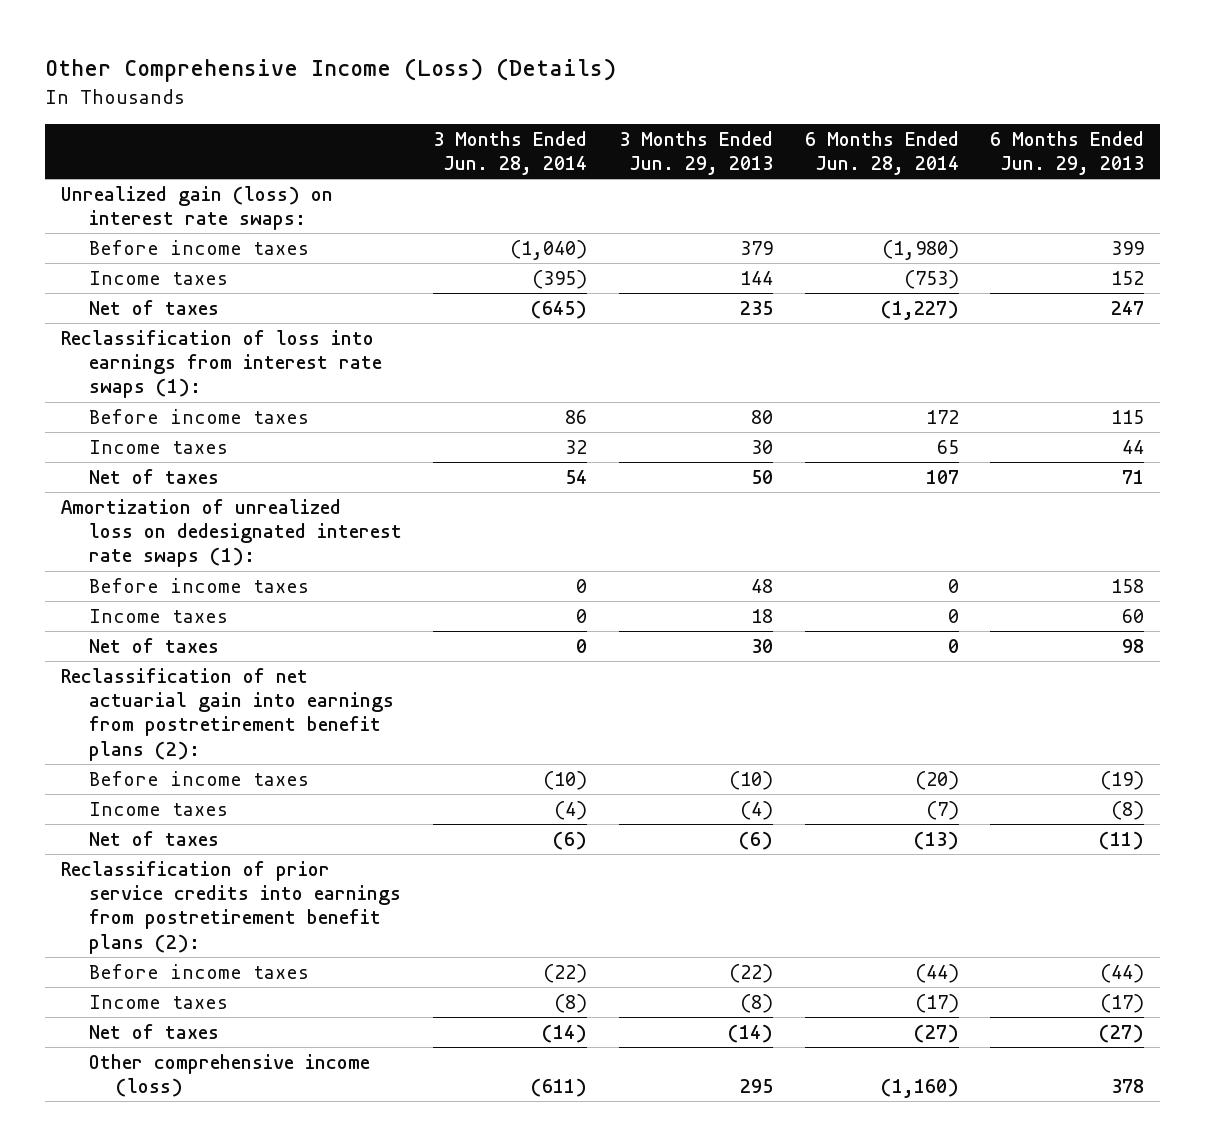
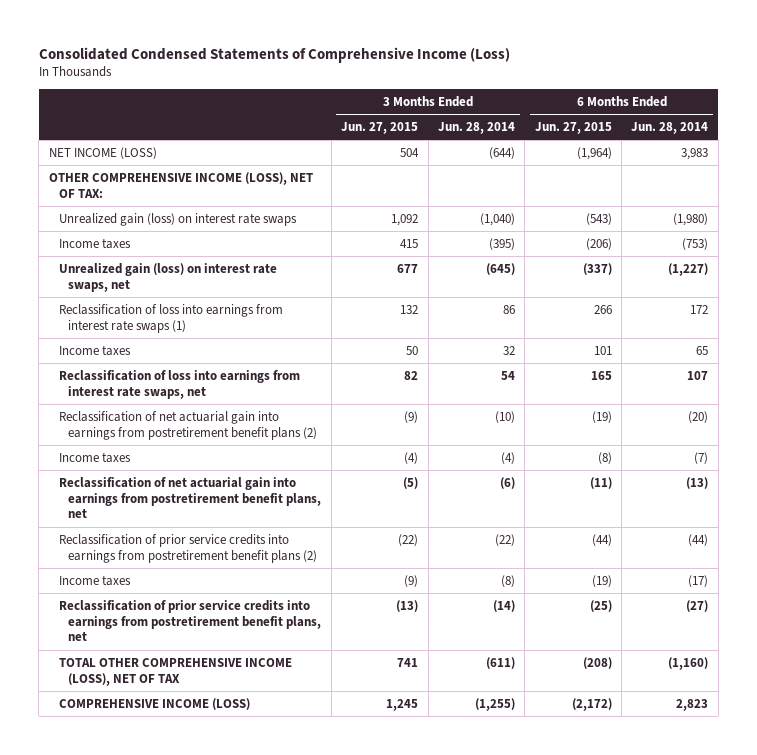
- Other Comprehensive Income (Loss) (Details)
+ Consolidated Condensed Statements of Comprehensive Income (Loss)
- | 3 Months Ended Jun. 28, 2014 | 3 Months Ended Jun. 29, 2013 | 6 Months Ended Jun. 28, 2014 | 6 Months Ended Jun. 29, 2013
+ | 3 Months Ended Jun. 27, 2015 | 3 Months Ended Jun. 28, 2014 | 6 Months Ended Jun. 27, 2015 | 6 Months Ended Jun. 28, 2014
- Unrealized gain (loss) on interest rate swaps:
- Before income taxes | (1,040) | 379 | (1,980) | 399
+ NET INCOME (LOSS) | 504 | (644) | (1,964) | 3,983
+ OTHER COMPREHENSIVE INCOME (LOSS), NET OF TAX:
+ Unrealized gain (loss) on interest rate swaps | 1,092 | (1,040) | (543) | (1,980)
- Net of taxes | (645) | 235 | (1,227) | 247
- Reclassification of loss into earnings from interest rate swaps (1):
- Before income taxes | 86 | 80 | 172 | 115
+ Unrealized gain (loss) on interest rate swaps, net | 677 | (645) | (337) | (1,227)
+ Reclassification of loss into earnings from interest rate swaps (1) | 132 | 86 | 266 | 172
- Net of taxes | 54 | 50 | 107 | 71
- Amortization of unrealized loss on dedesignated interest rate swaps (1):
- Before income taxes | 0 | 48 | 0 | 158
- Income taxes | 0 | 18 | 0 | 60
- Net of taxes | 0 | 30 | 0 | 98
- Reclassification of net actuarial gain into earnings from postretirement benefit plans (2):
- Before income taxes | (10) | (10) | (20) | (19)
+ Reclassification of loss into earnings from interest rate swaps, net | 82 | 54 | 165 | 107
+ Reclassification of net actuarial gain into earnings from postretirement benefit plans (2) | (9) | (10) | (19) | (20)
- Net of taxes | (6) | (6) | (13) | (11)
- Reclassification of prior service credits into earnings from postretirement benefit plans (2):
- Before income taxes | (22) | (22) | (44) | (44)
+ Reclassification of net actuarial gain into earnings from postretirement benefit plans, net | (5) | (6) | (11) | (13)
+ Reclassification of prior service credits into earnings from postretirement benefit plans (2) | (22) | (22) | (44) | (44)
- Net of taxes | (14) | (14) | (27) | (27)
- Other comprehensive income (loss) | (611) | 295 | (1,160) | 378
+ Reclassification of prior service credits into earnings from postretirement benefit plans, net | (13) | (14) | (25) | (27)
+ TOTAL OTHER COMPREHENSIVE INCOME (LOSS), NET OF TAX | 741 | (611) | (208) | (1,160)
+ COMPREHENSIVE INCOME (LOSS) | 1,245 | (1,255) | (2,172) | 2,823

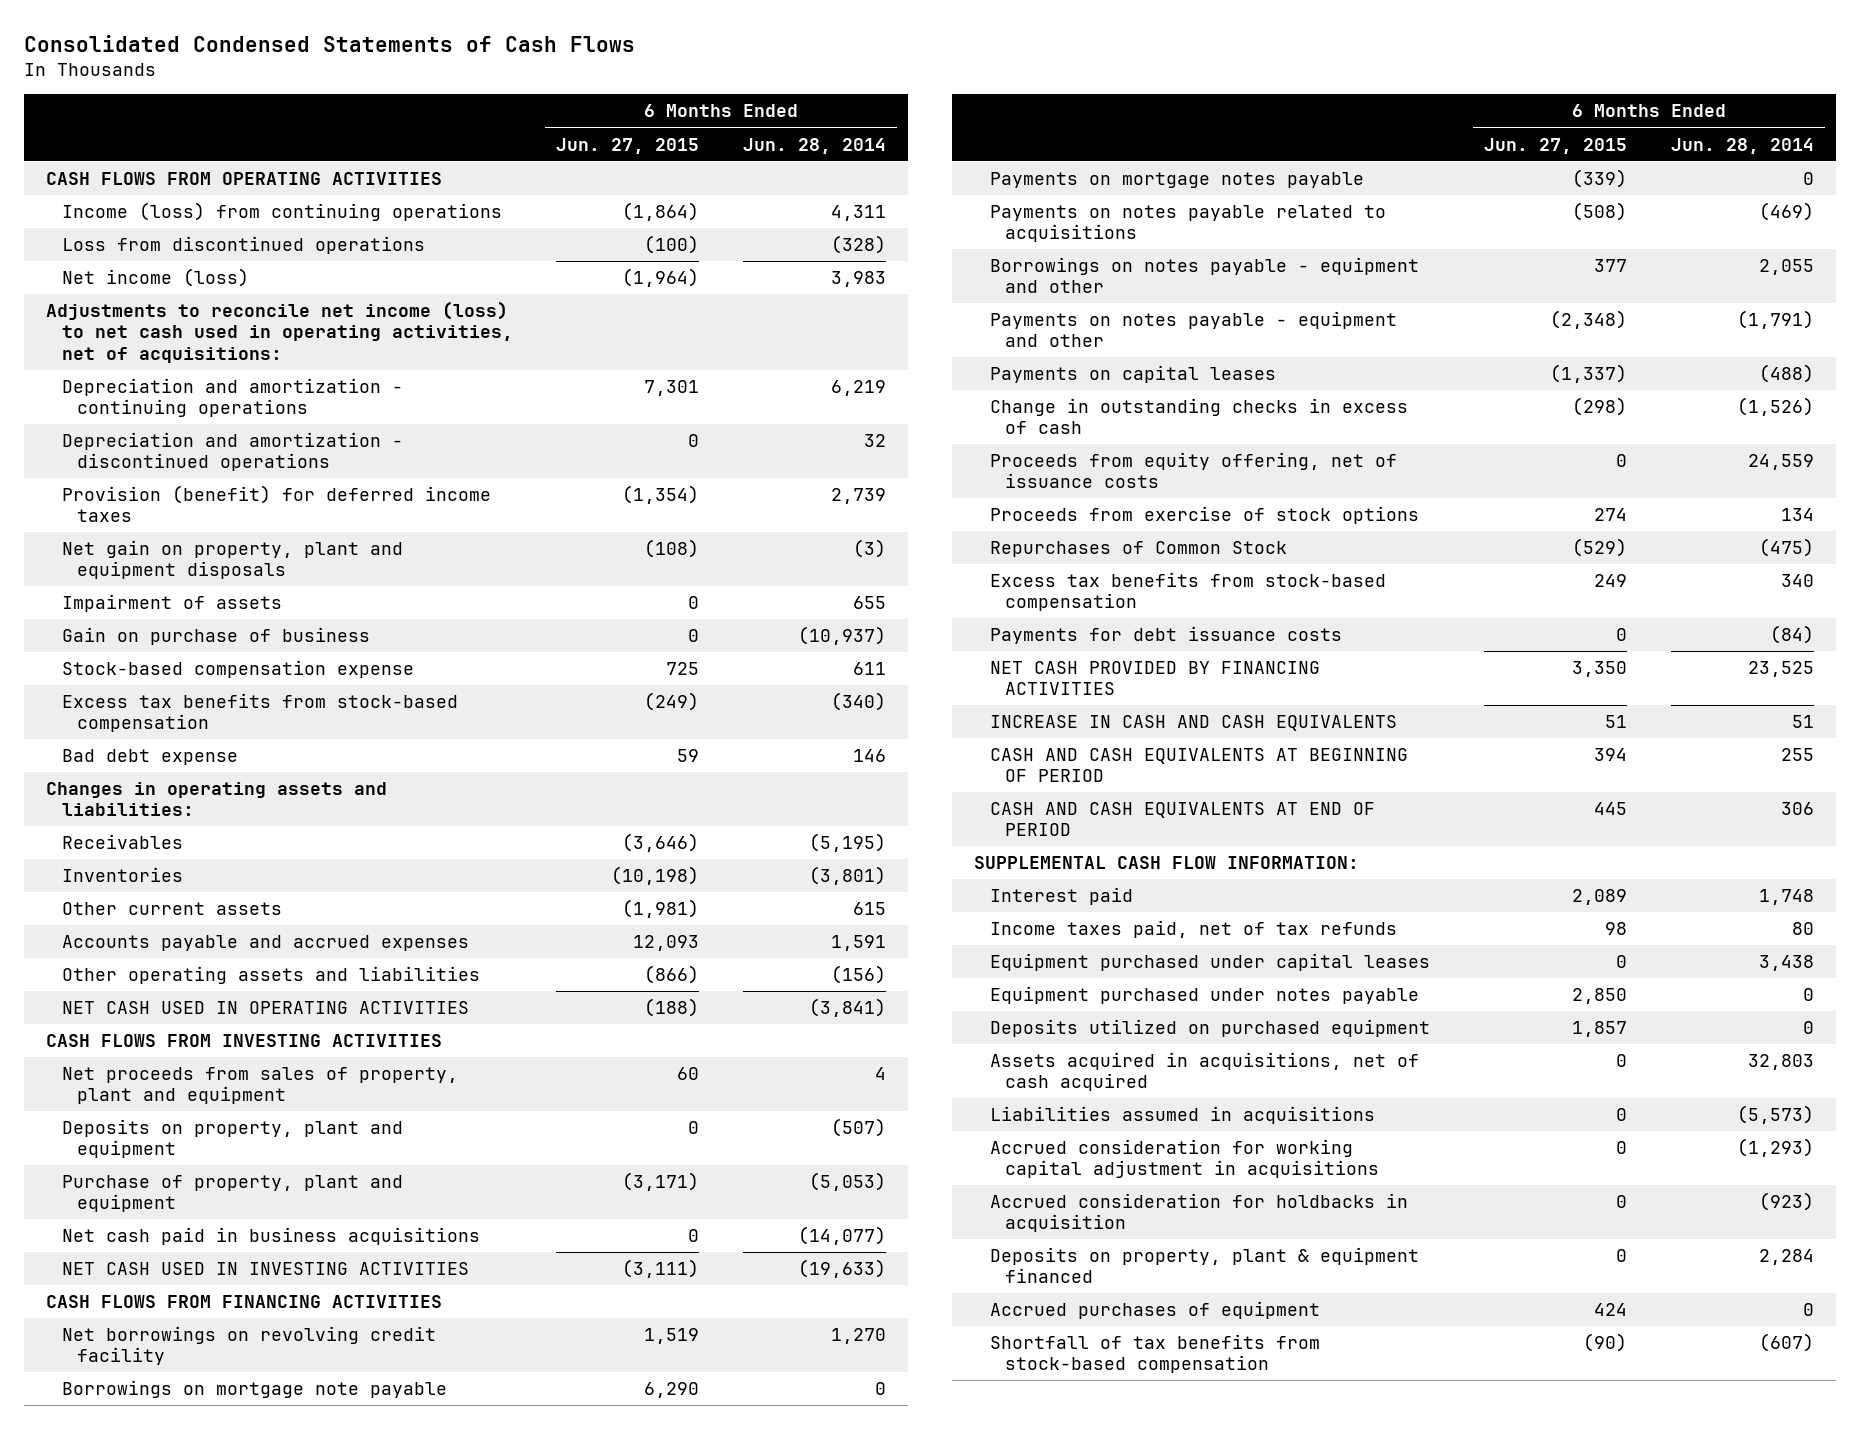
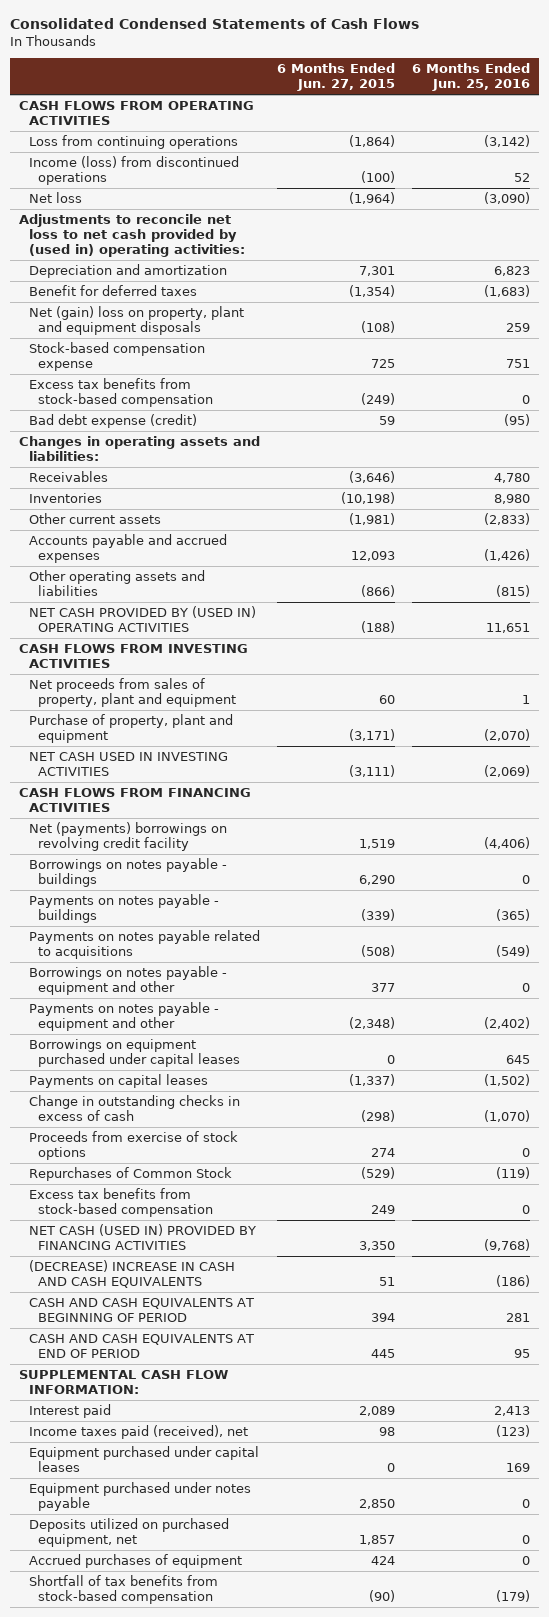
- | 6 Months Ended Jun. 27, 2015 | 6 Months Ended Jun. 28, 2014
+ | 6 Months Ended Jun. 27, 2015 | 6 Months Ended Jun. 25, 2016
- Income (loss) from continuing operations | (1,864) | 4,311
- Loss from discontinued operations | (100) | (328)
- Net income (loss) | (1,964) | 3,983
- Adjustments to reconcile net income (loss) to net cash used in operating activities, net of acquisitions:
- Depreciation and amortization - continuing operations | 7,301 | 6,219
- Depreciation and amortization - discontinued operations | 0 | 32
- Provision (benefit) for deferred income taxes | (1,354) | 2,739
- Net gain on property, plant and equipment disposals | (108) | (3)
- Impairment of assets | 0 | 655
- Gain on purchase of business | 0 | (10,937)
+ Loss from continuing operations | (1,864) | (3,142)
+ Income (loss) from discontinued operations | (100) | 52
+ Net loss | (1,964) | (3,090)
+ Adjustments to reconcile net loss to net cash provided by (used in) operating activities:
+ Depreciation and amortization | 7,301 | 6,823
+ Benefit for deferred taxes | (1,354) | (1,683)
+ Net (gain) loss on property, plant and equipment disposals | (108) | 259
- Bad debt expense | 59 | 146
+ Bad debt expense (credit) | 59 | (95)
- NET CASH USED IN OPERATING ACTIVITIES | (188) | (3,841)
+ NET CASH PROVIDED BY (USED IN) OPERATING ACTIVITIES | (188) | 11,651
- Deposits on property, plant and equipment | 0 | (507)
- Net cash paid in business acquisitions | 0 | (14,077)
- Net borrowings on revolving credit facility | 1,519 | 1,270
- Borrowings on mortgage note payable | 6,290 | 0
- Payments on mortgage notes payable | (339) | 0
+ Net (payments) borrowings on revolving credit facility | 1,519 | (4,406)
+ Borrowings on notes payable - buildings | 6,290 | 0
+ Payments on notes payable - buildings | (339) | (365)
+ Borrowings on equipment purchased under capital leases | 0 | 645
- Proceeds from equity offering, net of issuance costs | 0 | 24,559
- Payments for debt issuance costs | 0 | (84)
- NET CASH PROVIDED BY FINANCING ACTIVITIES | 3,350 | 23,525
- INCREASE IN CASH AND CASH EQUIVALENTS | 51 | 51
+ NET CASH (USED IN) PROVIDED BY FINANCING ACTIVITIES | 3,350 | (9,768)
+ (DECREASE) INCREASE IN CASH AND CASH EQUIVALENTS | 51 | (186)
- Income taxes paid, net of tax refunds | 98 | 80
+ Income taxes paid (received), net | 98 | (123)
- Deposits utilized on purchased equipment | 1,857 | 0
- Assets acquired in acquisitions, net of cash acquired | 0 | 32,803
- Liabilities assumed in acquisitions | 0 | (5,573)
- Accrued consideration for working capital adjustment in acquisitions | 0 | (1,293)
- Accrued consideration for holdbacks in acquisition | 0 | (923)
- Deposits on property, plant & equipment financed | 0 | 2,284
+ Deposits utilized on purchased equipment, net | 1,857 | 0

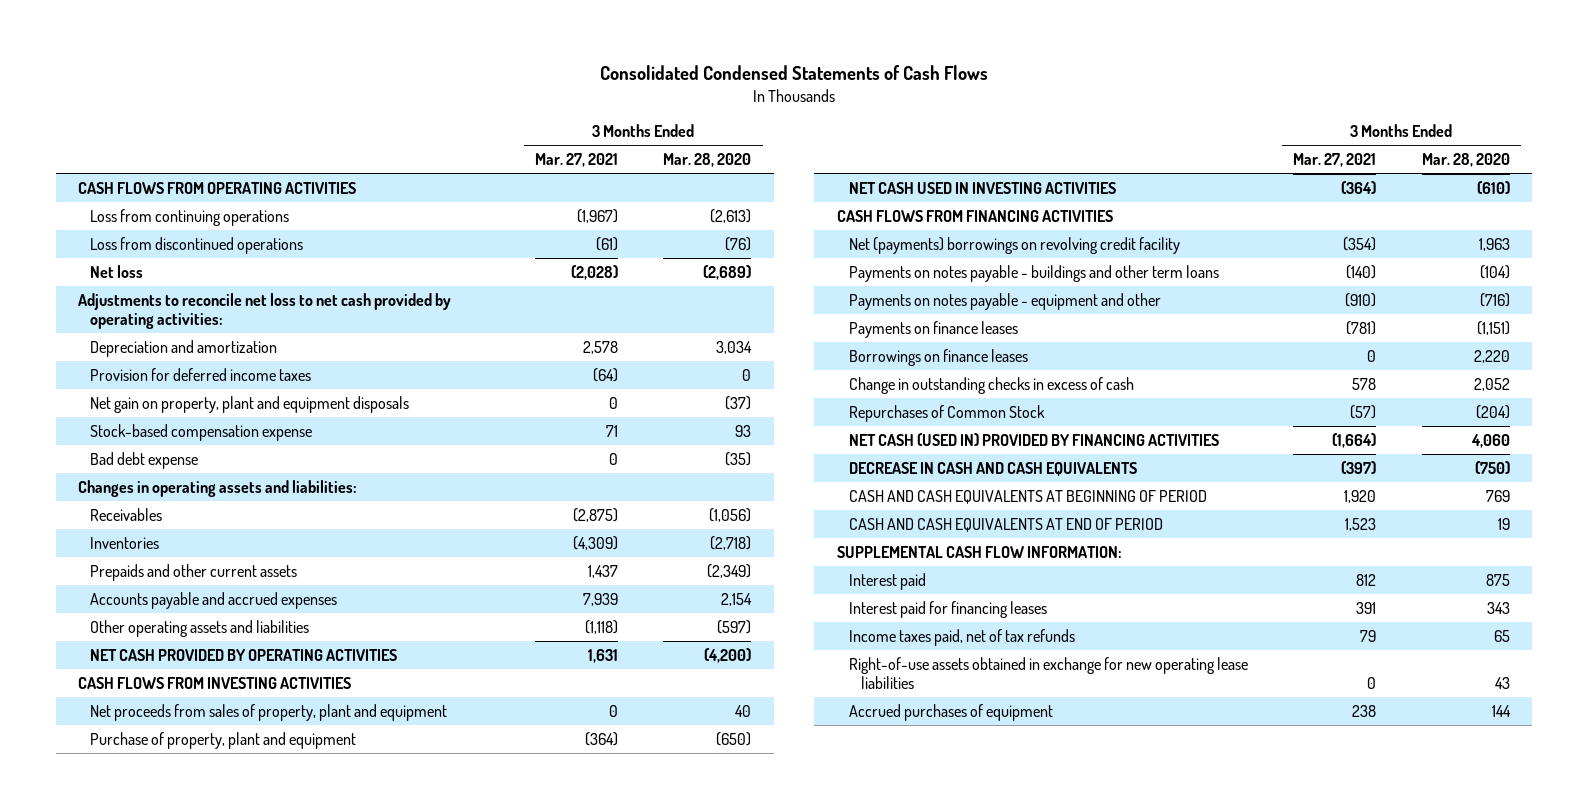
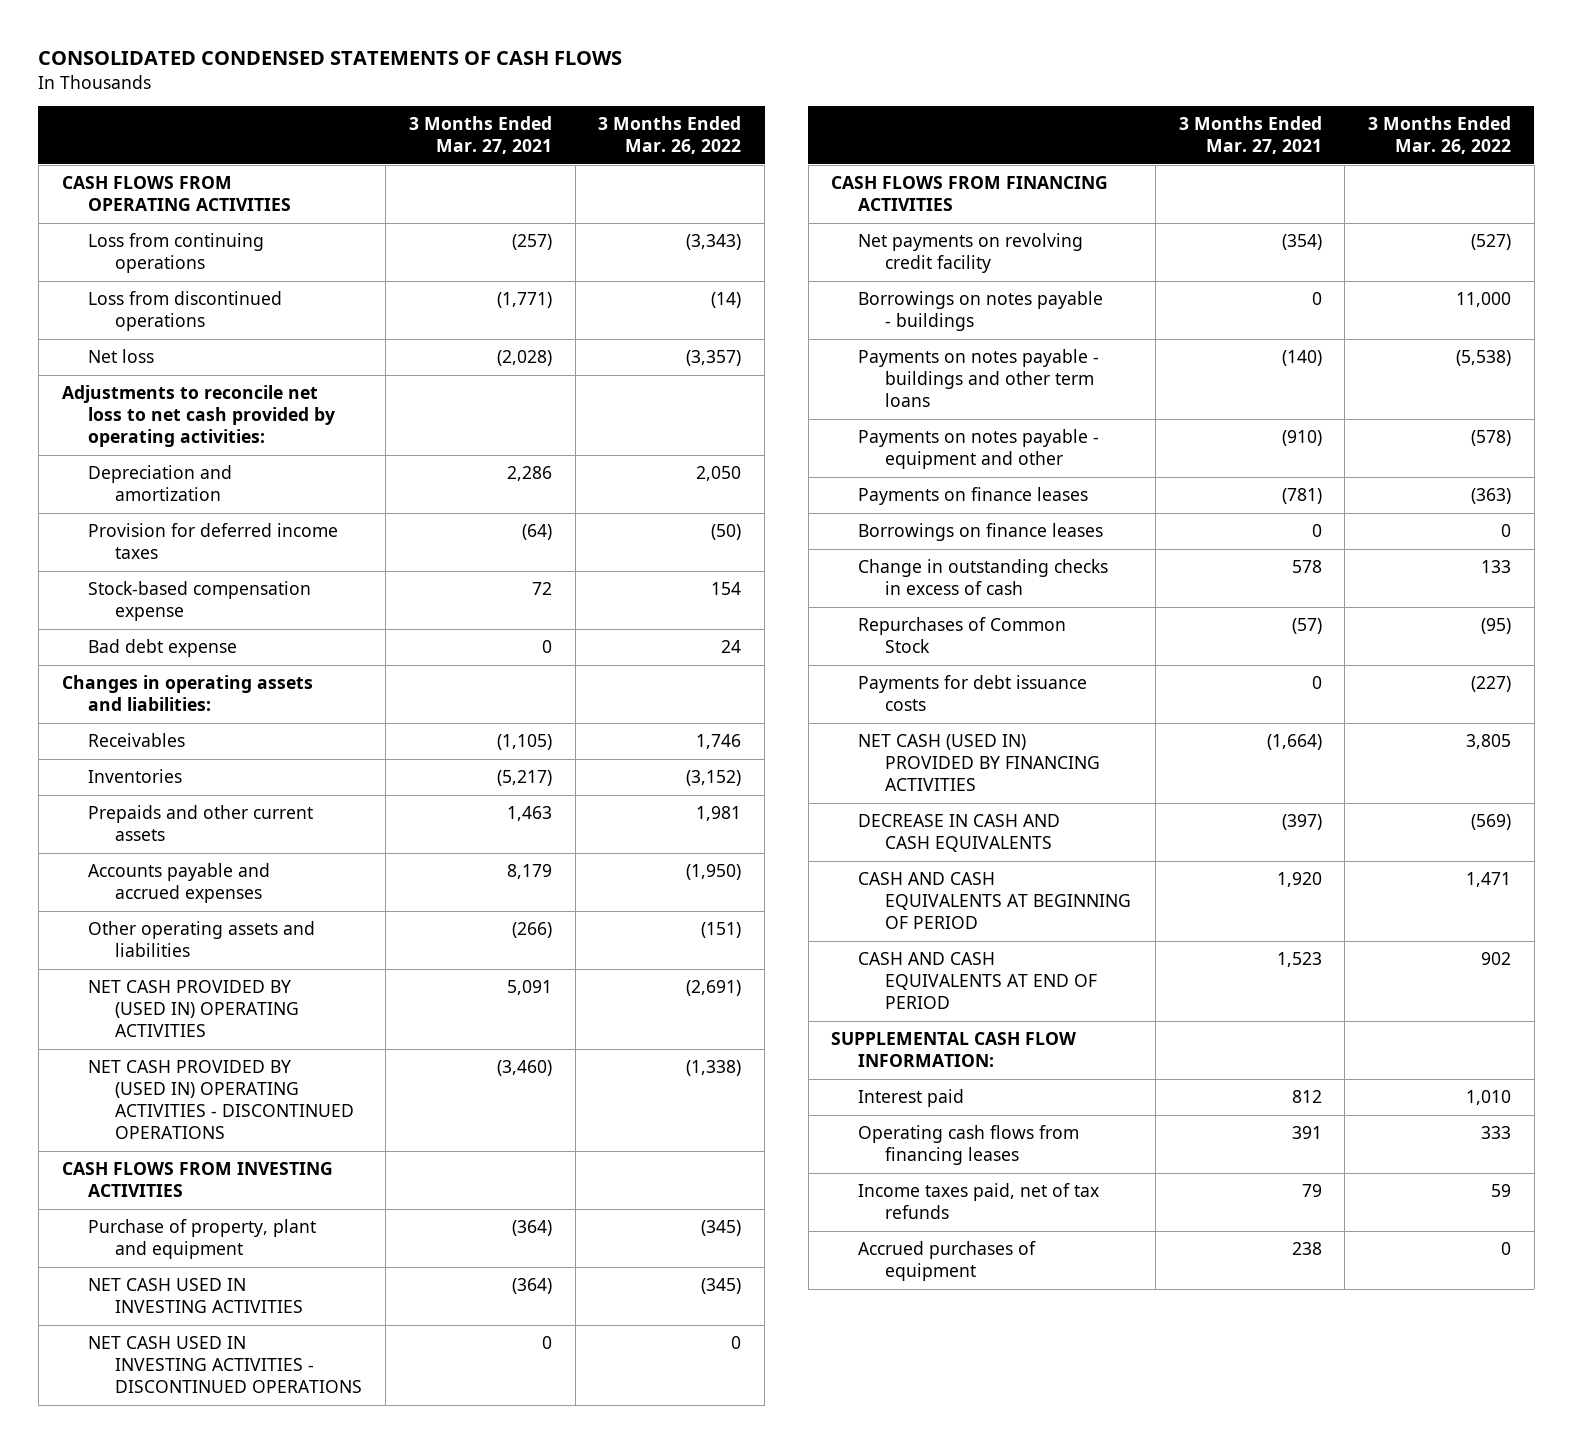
- Consolidated Condensed Statements of Cash Flows
+ CONSOLIDATED CONDENSED STATEMENTS OF CASH FLOWS
- | 3 Months Ended Mar. 27, 2021 | 3 Months Ended Mar. 28, 2020
+ | 3 Months Ended Mar. 27, 2021 | 3 Months Ended Mar. 26, 2022
- Loss from continuing operations | (1,967) | (2,613)
- Loss from discontinued operations | (61) | (76)
+ Loss from continuing operations | (257) | (3,343)
+ Loss from discontinued operations | (1,771) | (14)
- Depreciation and amortization | 2,578 | 3,034
+ Depreciation and amortization | 2,286 | 2,050
- Net gain on property, plant and equipment disposals | 0 | (37)
- Stock-based compensation expense | 71 | 93
+ Stock-based compensation expense | 72 | 154
- Receivables | (2,875) | (1,056)
- Inventories | (4,309) | (2,718)
- Prepaids and other current assets | 1,437 | (2,349)
- Accounts payable and accrued expenses | 7,939 | 2,154
- Other operating assets and liabilities | (1,118) | (597)
- NET CASH PROVIDED BY OPERATING ACTIVITIES | 1,631 | (4,200)
+ Receivables | (1,105) | 1,746
+ Inventories | (5,217) | (3,152)
+ Prepaids and other current assets | 1,463 | 1,981
+ Accounts payable and accrued expenses | 8,179 | (1,950)
+ Other operating assets and liabilities | (266) | (151)
+ NET CASH PROVIDED BY (USED IN) OPERATING ACTIVITIES | 5,091 | (2,691)
+ NET CASH PROVIDED BY (USED IN) OPERATING ACTIVITIES - DISCONTINUED OPERATIONS | (3,460) | (1,338)
- Net proceeds from sales of property, plant and equipment | 0 | 40
+ NET CASH USED IN INVESTING ACTIVITIES - DISCONTINUED OPERATIONS | 0 | 0
- Net (payments) borrowings on revolving credit facility | (354) | 1,963
+ Net payments on revolving credit facility | (354) | (527)
+ Borrowings on notes payable - buildings | 0 | 11,000
+ Payments for debt issuance costs | 0 | (227)
- Interest paid for financing leases | 391 | 343
+ Operating cash flows from financing leases | 391 | 333
- Right-of-use assets obtained in exchange for new operating lease liabilities | 0 | 43

